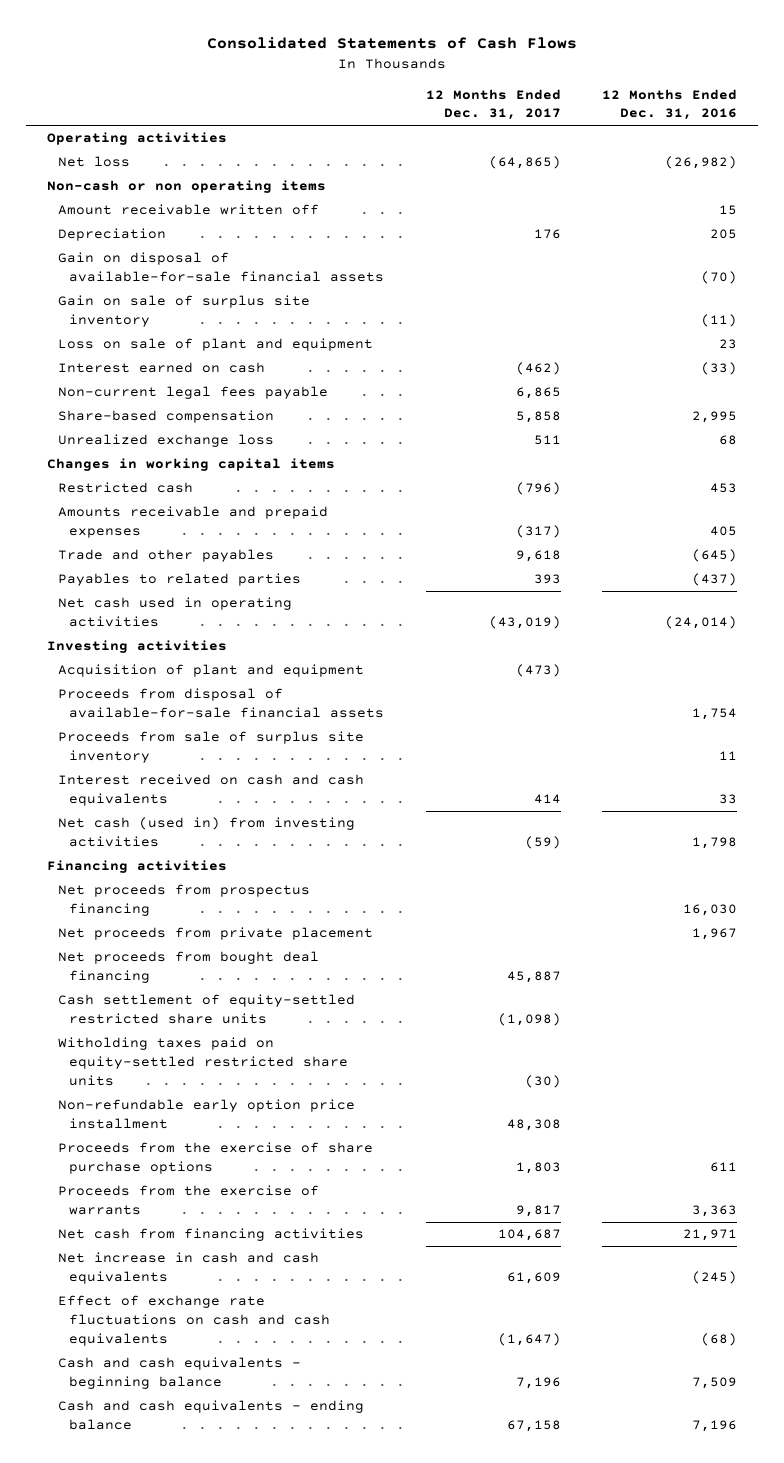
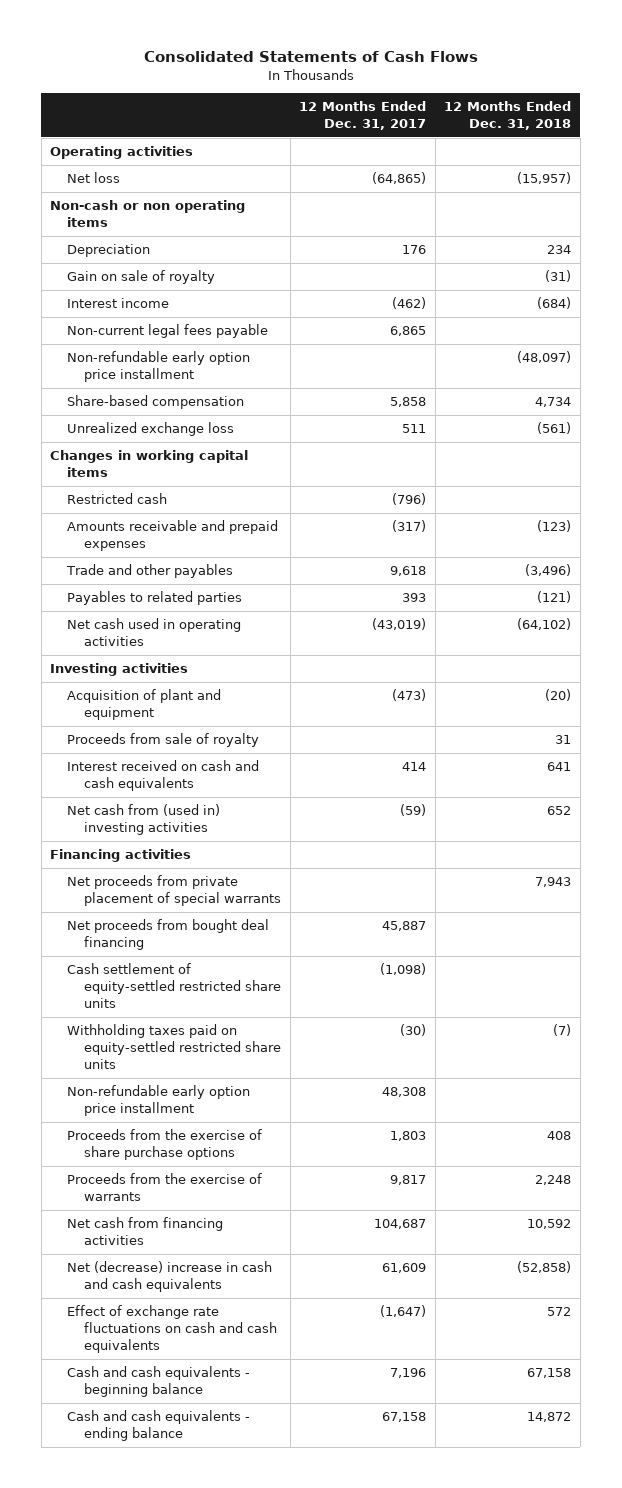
- | 12 Months Ended Dec. 31, 2017 | 12 Months Ended Dec. 31, 2016
+ | 12 Months Ended Dec. 31, 2017 | 12 Months Ended Dec. 31, 2018
- Amount receivable written off | | 15
- Gain on disposal of available-for-sale financial assets | | (70)
- Gain on sale of surplus site inventory | | (11)
- Loss on sale of plant and equipment | | 23
- Interest earned on cash | (462) | (33)
+ Gain on sale of royalty | | (31)
+ Interest income | (462) | (684)
+ Non-refundable early option price installment | | (48,097)
- Proceeds from disposal of available-for-sale financial assets | | 1,754
- Proceeds from sale of surplus site inventory | | 11
+ Proceeds from sale of royalty | | 31
- Net cash (used in) from investing activities | (59) | 1,798
+ Net cash from (used in) investing activities | (59) | 652
- Net proceeds from prospectus financing | | 16,030
- Net proceeds from private placement | | 1,967
+ Net proceeds from private placement of special warrants | | 7,943
- Witholding taxes paid on equity-settled restricted share units | (30) |
+ Withholding taxes paid on equity-settled restricted share units | (30) | (7)
- Net increase in cash and cash equivalents | 61,609 | (245)
+ Net (decrease) increase in cash and cash equivalents | 61,609 | (52,858)

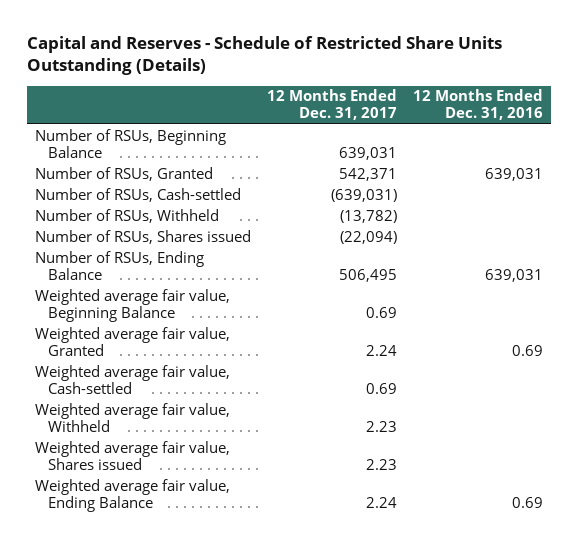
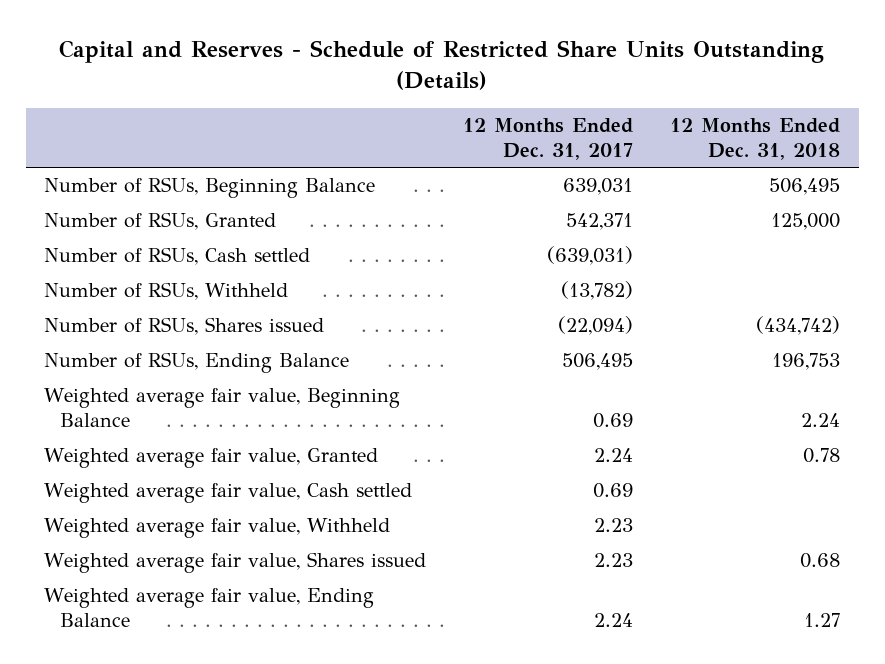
- | 12 Months Ended Dec. 31, 2017 | 12 Months Ended Dec. 31, 2016
+ | 12 Months Ended Dec. 31, 2017 | 12 Months Ended Dec. 31, 2018
- Number of RSUs, Cash-settled | (639,031) |
+ Number of RSUs, Cash settled | (639,031) |
- Weighted average fair value, Cash-settled | 0.69 |
+ Weighted average fair value, Cash settled | 0.69 |

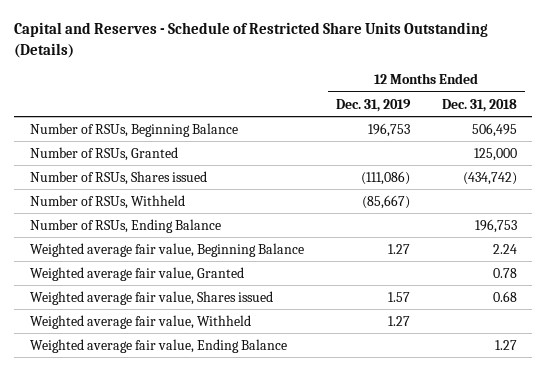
- | 12 Months Ended Dec. 31, 2017 | 12 Months Ended Dec. 31, 2018
+ | 12 Months Ended Dec. 31, 2019 | 12 Months Ended Dec. 31, 2018
- Number of RSUs, Cash settled | (639,031) |
moved down: Number of RSUs, Withheld | (85,667) |
- Weighted average fair value, Cash settled | 0.69 |
moved down: Weighted average fair value, Withheld | 1.27 |

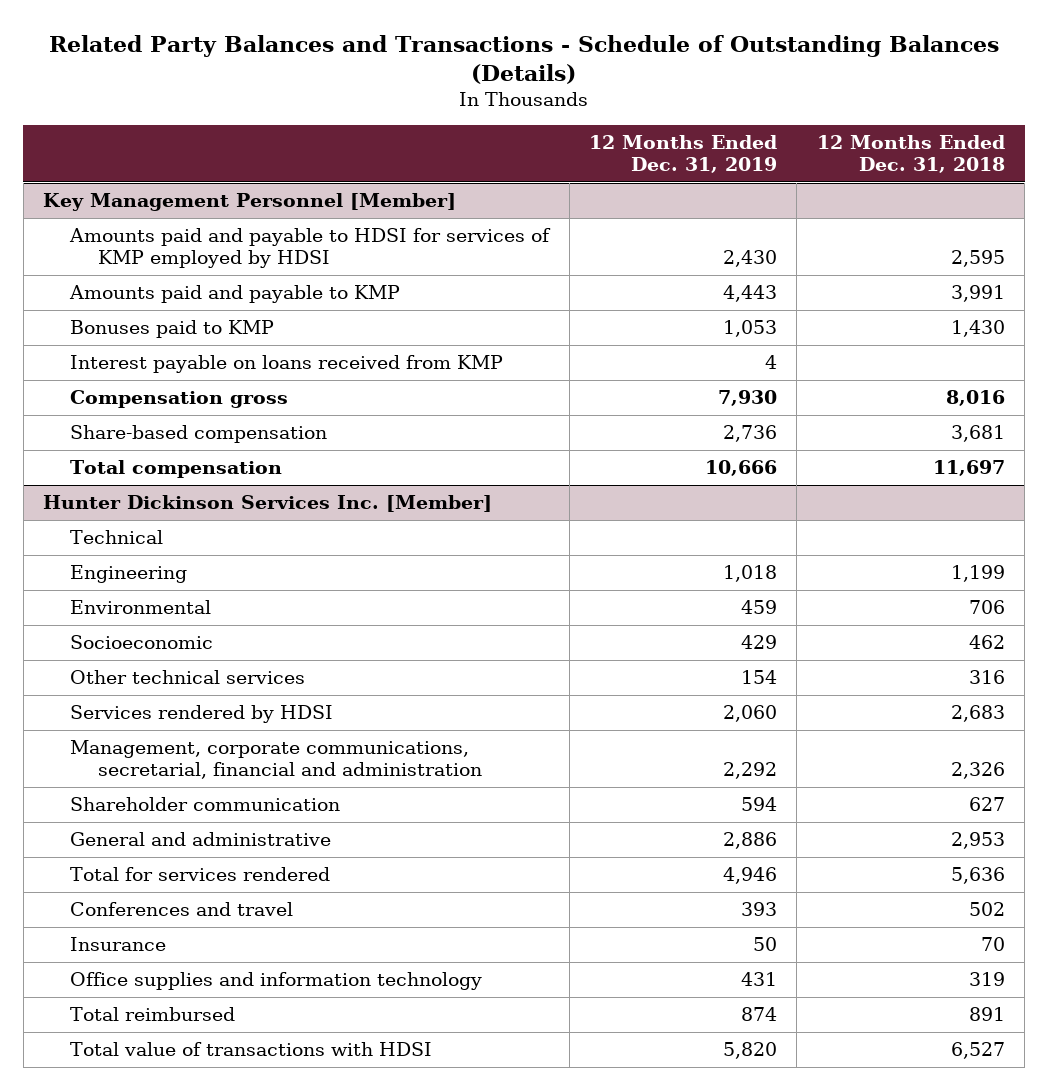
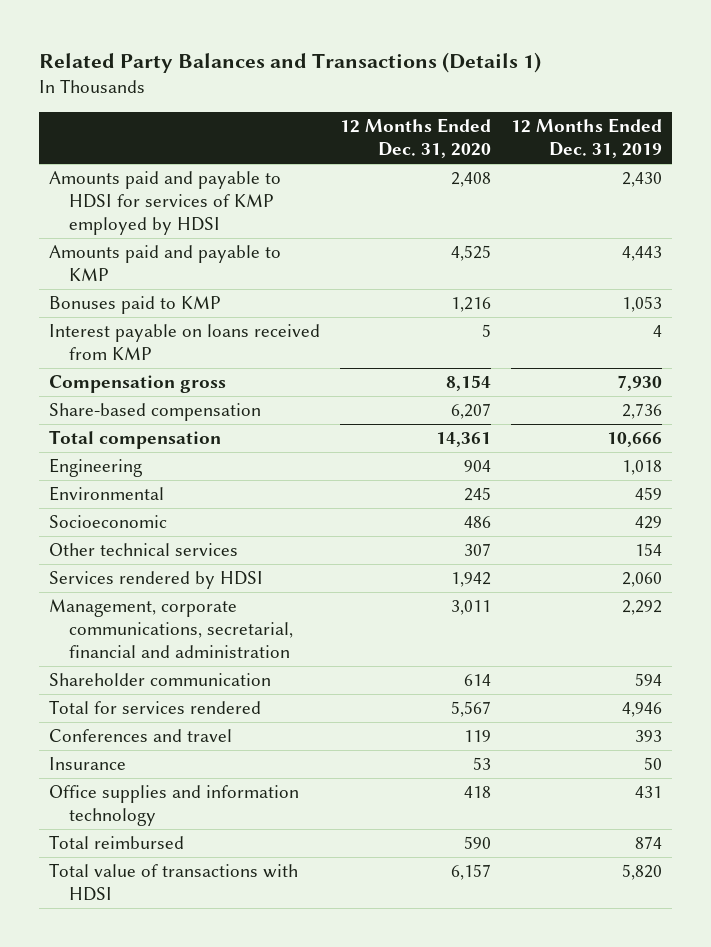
- Related Party Balances and Transactions - Schedule of Outstanding Balances (Details)
+ Related Party Balances and Transactions (Details 1)
- | 12 Months Ended Dec. 31, 2019 | 12 Months Ended Dec. 31, 2018
+ | 12 Months Ended Dec. 31, 2020 | 12 Months Ended Dec. 31, 2019
- Key Management Personnel [Member]
- Hunter Dickinson Services Inc. [Member]
- Technical
- General and administrative | 2,886 | 2,953

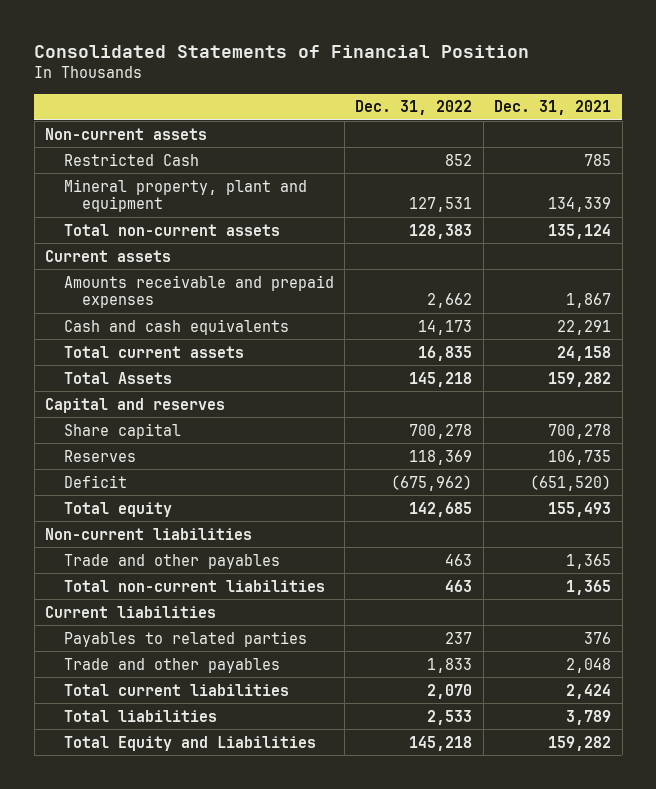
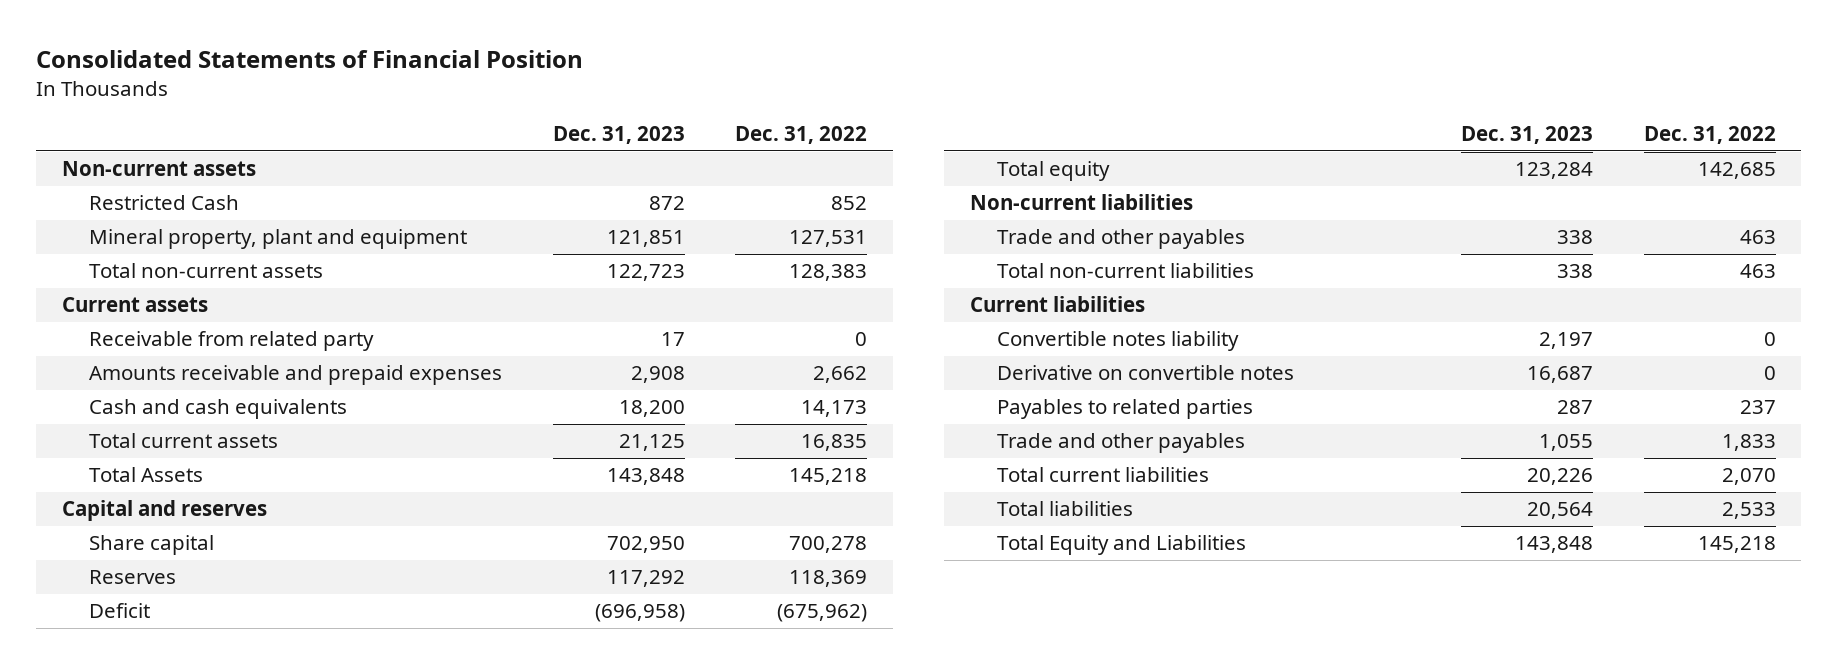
- | Dec. 31, 2022 | Dec. 31, 2021
+ | Dec. 31, 2023 | Dec. 31, 2022
+ Receivable from related party | 17 | 0
+ Convertible notes liability | 2,197 | 0
+ Derivative on convertible notes | 16,687 | 0

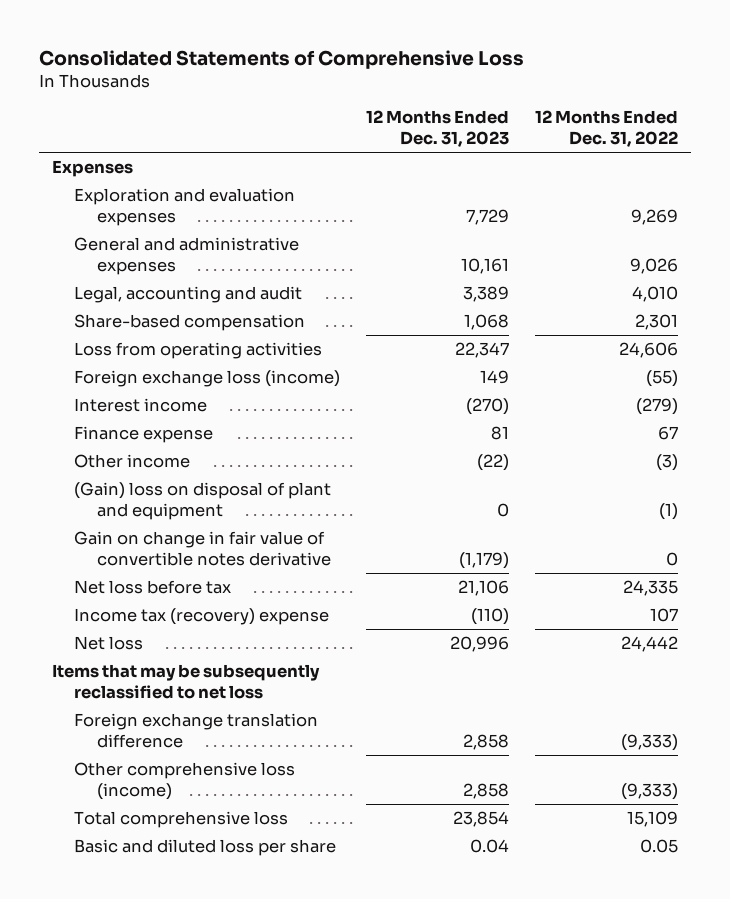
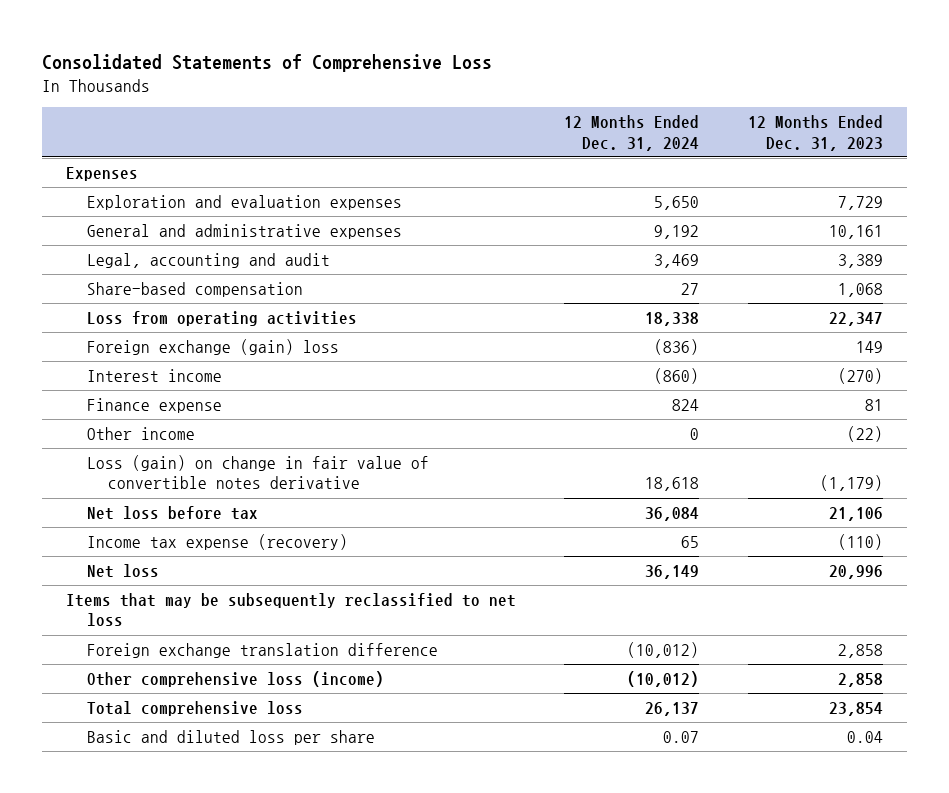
- | 12 Months Ended Dec. 31, 2023 | 12 Months Ended Dec. 31, 2022
+ | 12 Months Ended Dec. 31, 2024 | 12 Months Ended Dec. 31, 2023
- Foreign exchange loss (income) | 149 | (55)
+ Foreign exchange (gain) loss | (836) | 149
- (Gain) loss on disposal of plant and equipment | 0 | (1)
- Gain on change in fair value of convertible notes derivative | (1,179) | 0
+ Loss (gain) on change in fair value of convertible notes derivative | 18,618 | (1,179)
- Income tax (recovery) expense | (110) | 107
+ Income tax expense (recovery) | 65 | (110)

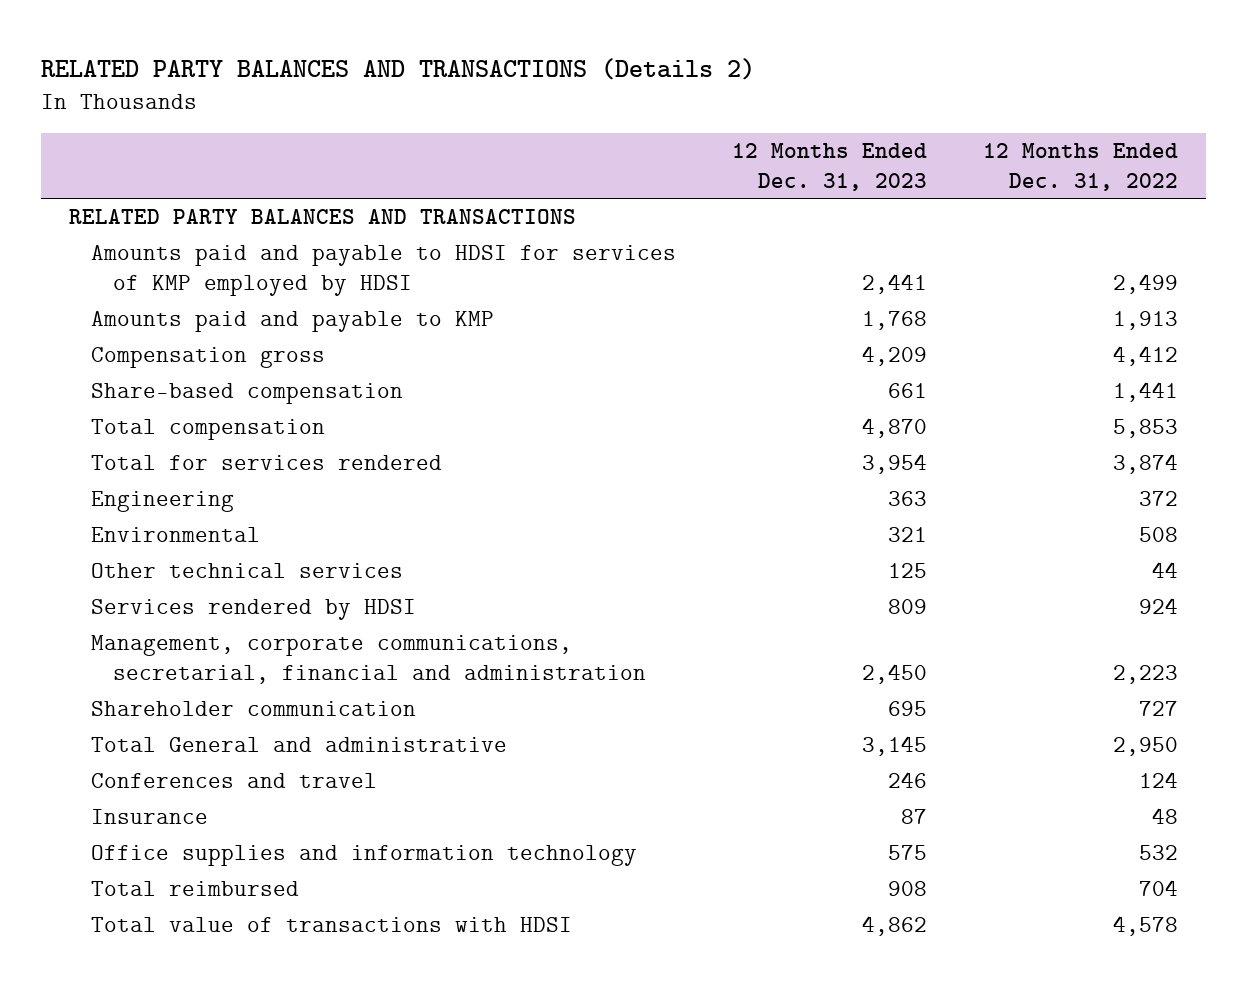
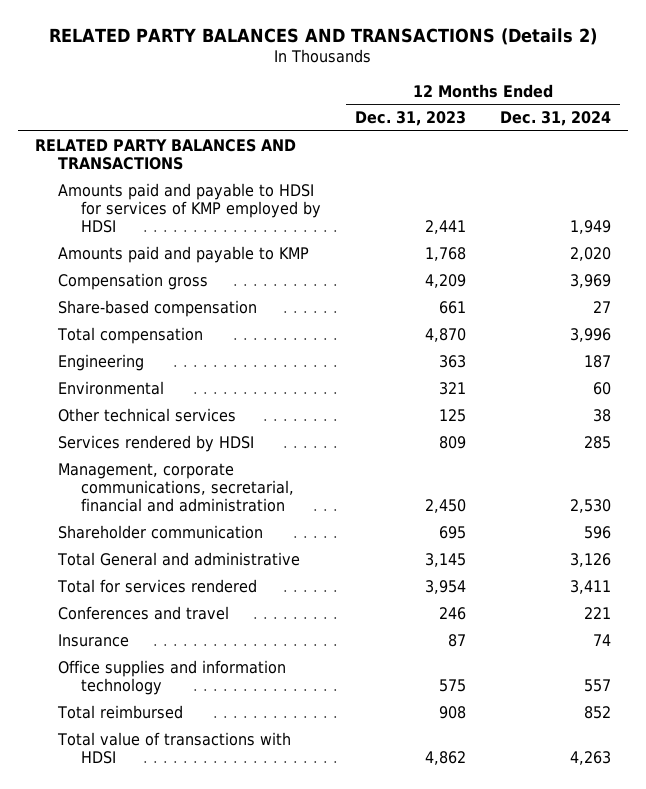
- | 12 Months Ended Dec. 31, 2023 | 12 Months Ended Dec. 31, 2022
+ | 12 Months Ended Dec. 31, 2023 | 12 Months Ended Dec. 31, 2024
moved down: Total for services rendered | 3,954 | 3,411

